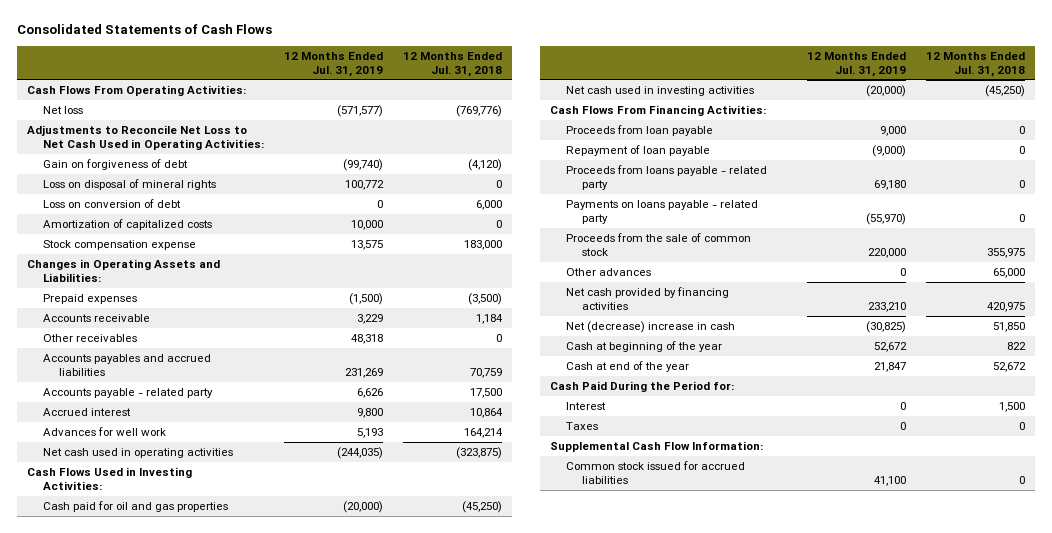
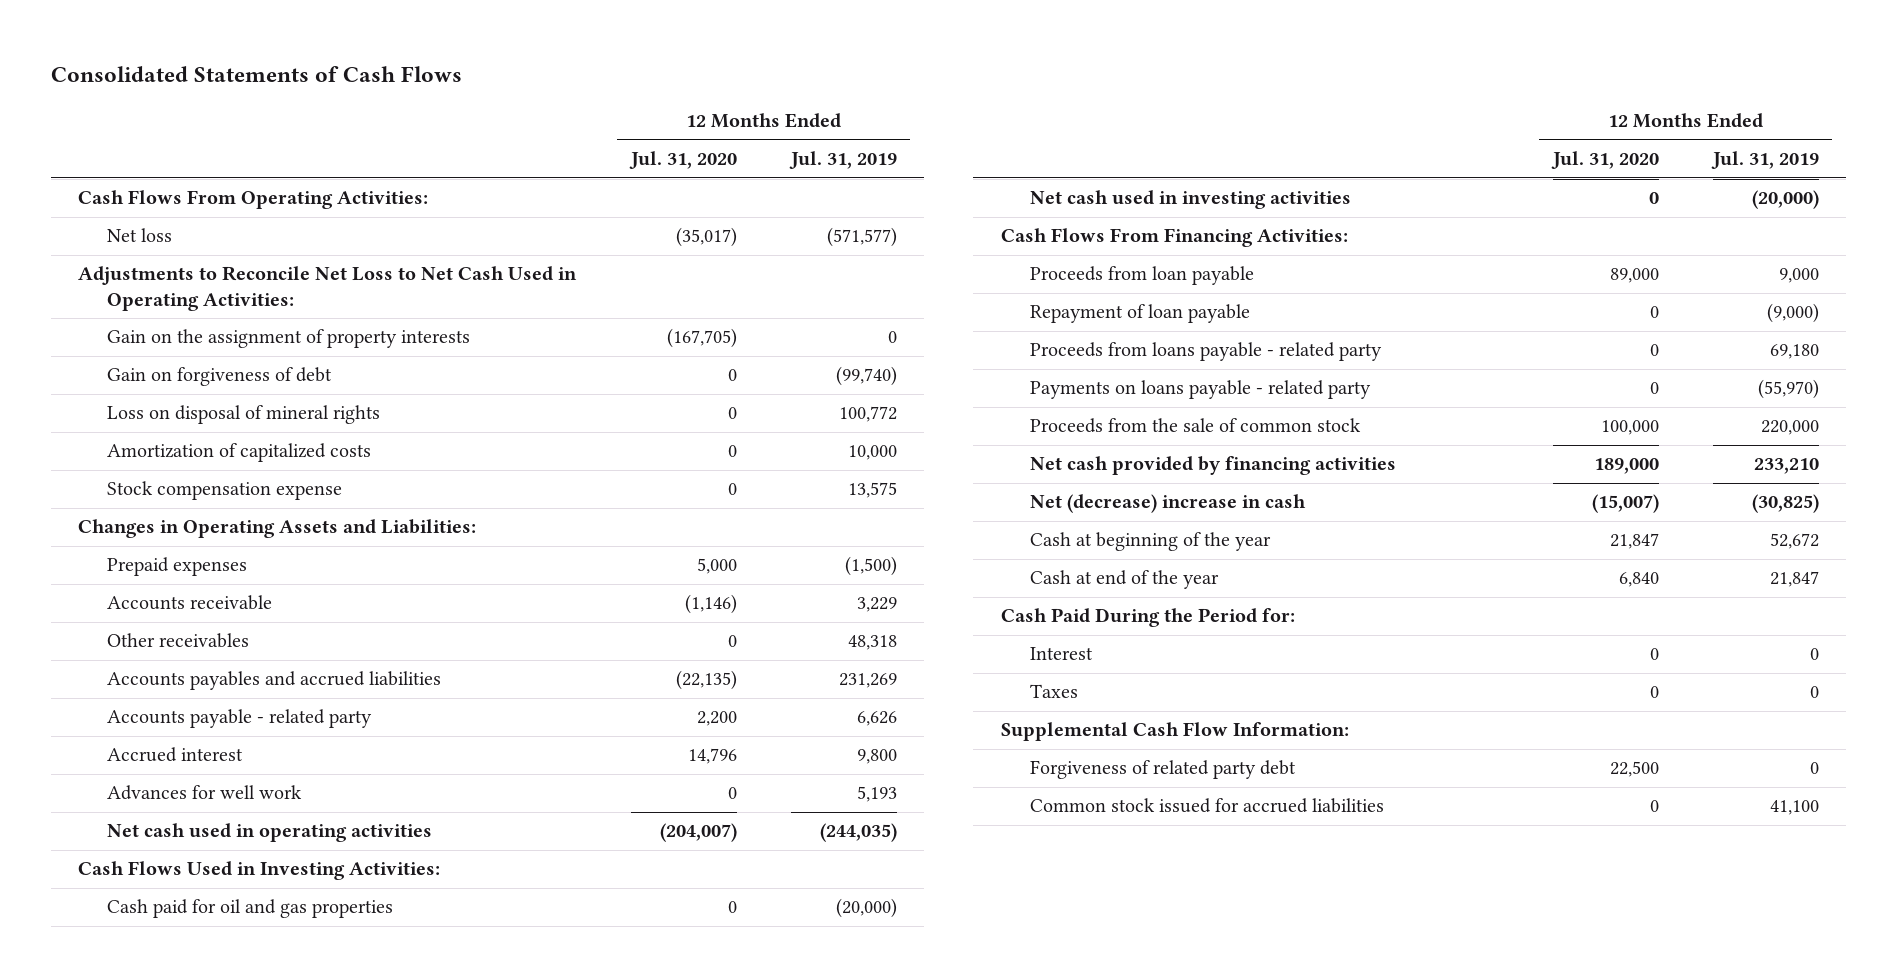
- | 12 Months Ended Jul. 31, 2019 | 12 Months Ended Jul. 31, 2018
+ | 12 Months Ended Jul. 31, 2020 | 12 Months Ended Jul. 31, 2019
+ Gain on the assignment of property interests | (167,705) | 0
- Loss on conversion of debt | 0 | 6,000
- Other advances | 0 | 65,000
+ Forgiveness of related party debt | 22,500 | 0

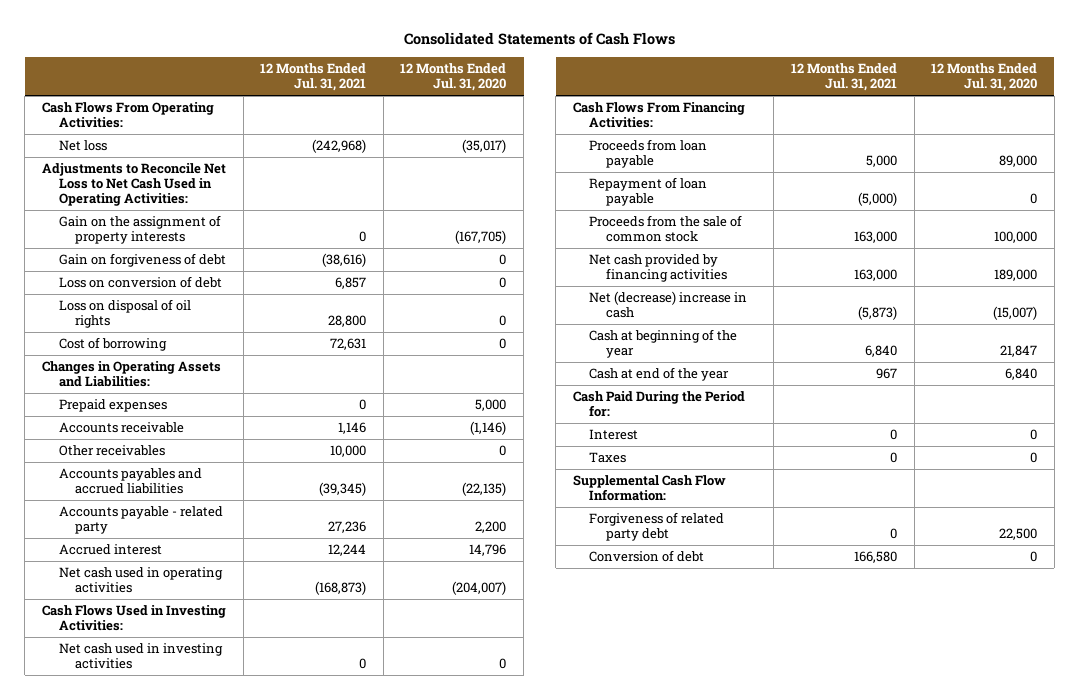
- | 12 Months Ended Jul. 31, 2020 | 12 Months Ended Jul. 31, 2019
+ | 12 Months Ended Jul. 31, 2021 | 12 Months Ended Jul. 31, 2020
- Loss on disposal of mineral rights | 0 | 100,772
- Amortization of capitalized costs | 0 | 10,000
- Stock compensation expense | 0 | 13,575
+ Loss on conversion of debt | 6,857 | 0
+ Loss on disposal of oil rights | 28,800 | 0
+ Cost of borrowing | 72,631 | 0
- Advances for well work | 0 | 5,193
- Cash paid for oil and gas properties | 0 | (20,000)
- Proceeds from loans payable - related party | 0 | 69,180
- Payments on loans payable - related party | 0 | (55,970)
- Common stock issued for accrued liabilities | 0 | 41,100
+ Conversion of debt | 166,580 | 0

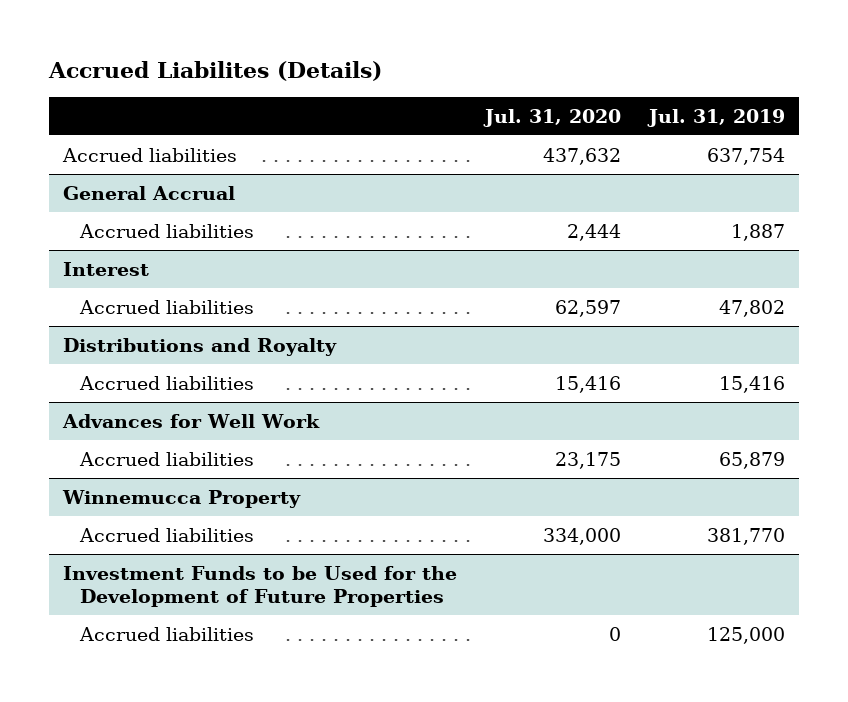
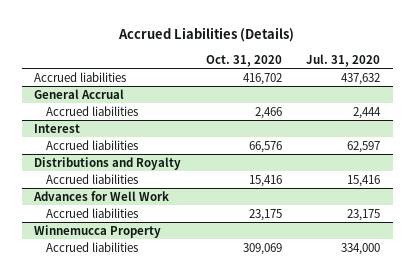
- Accrued Liabilites (Details)
+ Accrued Liabilities (Details)
- | Jul. 31, 2020 | Jul. 31, 2019
+ | Oct. 31, 2020 | Jul. 31, 2020
- Investment Funds to be Used for the Development of Future Properties
- Accrued liabilities | 0 | 125,000

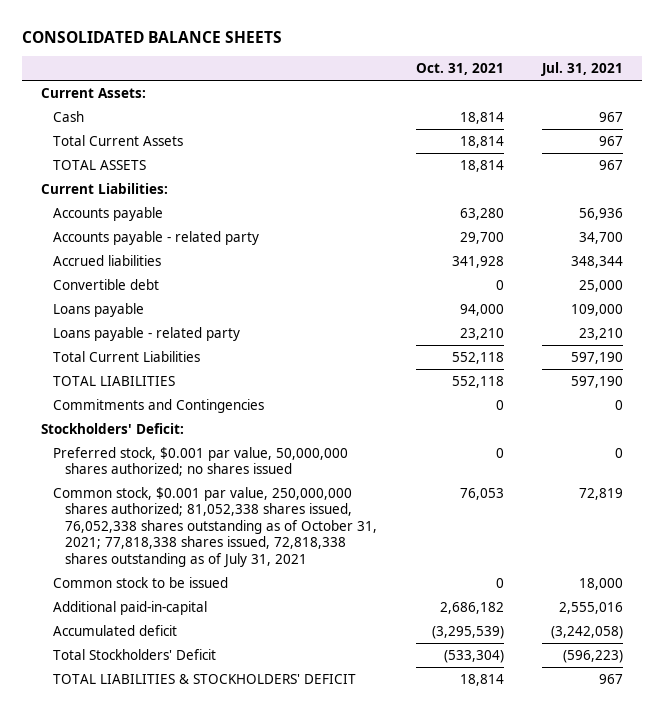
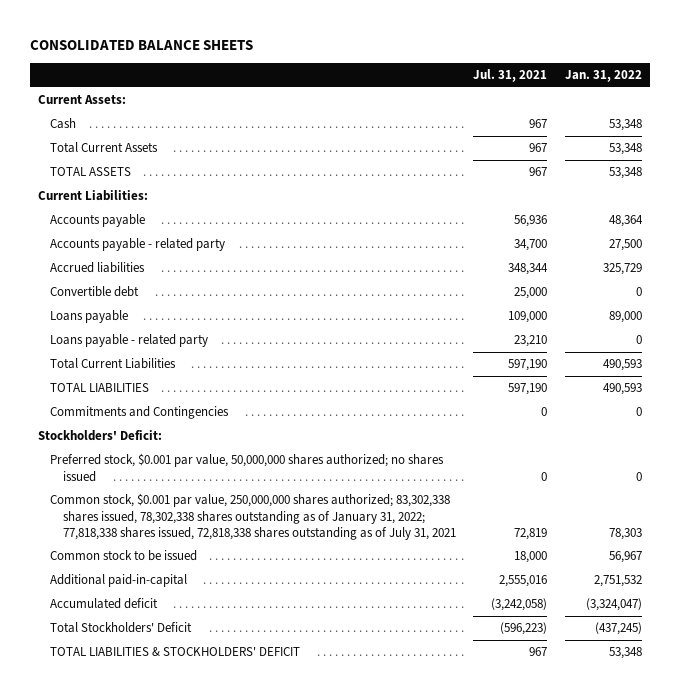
- | Oct. 31, 2021 | Jul. 31, 2021
+ | Jul. 31, 2021 | Jan. 31, 2022
- Common stock, $0.001 par value, 250,000,000 shares authorized; 81,052,338 shares issued, 76,052,338 shares outstanding as of October 31, 2021; 77,818,338 shares issued, 72,818,338 shares outstanding as of July 31, 2021 | 76,053 | 72,819
+ Common stock, $0.001 par value, 250,000,000 shares authorized; 83,302,338 shares issued, 78,302,338 shares outstanding as of January 31, 2022; 77,818,338 shares issued, 72,818,338 shares outstanding as of July 31, 2021 | 72,819 | 78,303

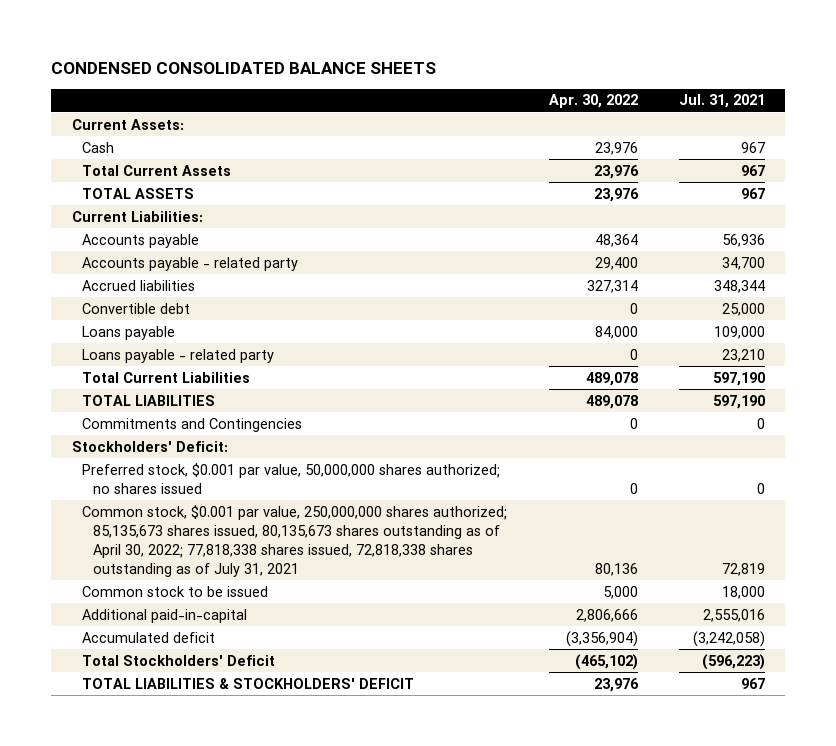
- CONSOLIDATED BALANCE SHEETS
+ CONDENSED CONSOLIDATED BALANCE SHEETS
- | Jul. 31, 2021 | Jan. 31, 2022
+ | Apr. 30, 2022 | Jul. 31, 2021
- Common stock, $0.001 par value, 250,000,000 shares authorized; 83,302,338 shares issued, 78,302,338 shares outstanding as of January 31, 2022; 77,818,338 shares issued, 72,818,338 shares outstanding as of July 31, 2021 | 72,819 | 78,303
+ Common stock, $0.001 par value, 250,000,000 shares authorized; 85,135,673 shares issued, 80,135,673 shares outstanding as of April 30, 2022; 77,818,338 shares issued, 72,818,338 shares outstanding as of July 31, 2021 | 80,136 | 72,819

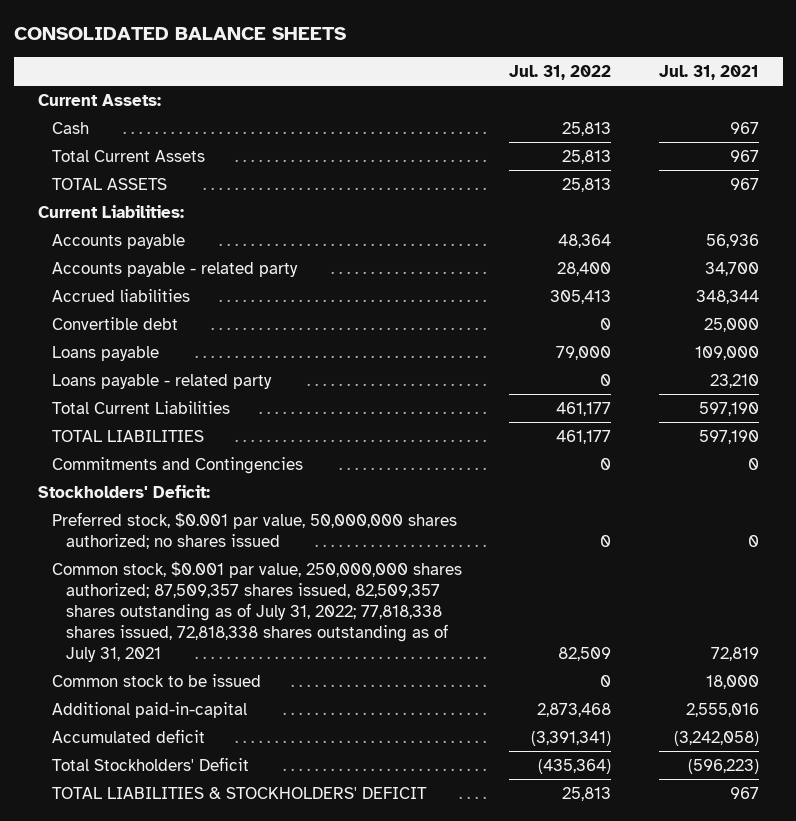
- CONDENSED CONSOLIDATED BALANCE SHEETS
+ CONSOLIDATED BALANCE SHEETS
- | Apr. 30, 2022 | Jul. 31, 2021
+ | Jul. 31, 2022 | Jul. 31, 2021
- Common stock, $0.001 par value, 250,000,000 shares authorized; 85,135,673 shares issued, 80,135,673 shares outstanding as of April 30, 2022; 77,818,338 shares issued, 72,818,338 shares outstanding as of July 31, 2021 | 80,136 | 72,819
+ Common stock, $0.001 par value, 250,000,000 shares authorized; 87,509,357 shares issued, 82,509,357 shares outstanding as of July 31, 2022; 77,818,338 shares issued, 72,818,338 shares outstanding as of July 31, 2021 | 82,509 | 72,819

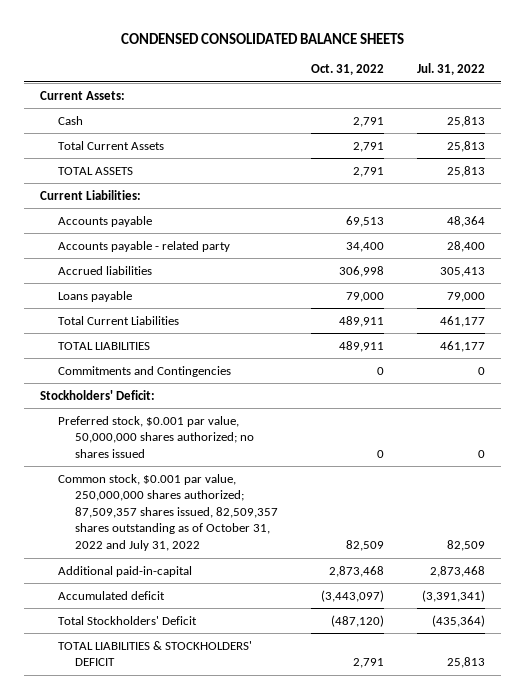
- CONSOLIDATED BALANCE SHEETS
+ CONDENSED CONSOLIDATED BALANCE SHEETS
- | Jul. 31, 2022 | Jul. 31, 2021
+ | Oct. 31, 2022 | Jul. 31, 2022
- Convertible debt | 0 | 25,000
- Loans payable - related party | 0 | 23,210
- Common stock, $0.001 par value, 250,000,000 shares authorized; 87,509,357 shares issued, 82,509,357 shares outstanding as of July 31, 2022; 77,818,338 shares issued, 72,818,338 shares outstanding as of July 31, 2021 | 82,509 | 72,819
- Common stock to be issued | 0 | 18,000
+ Common stock, $0.001 par value, 250,000,000 shares authorized; 87,509,357 shares issued, 82,509,357 shares outstanding as of October 31, 2022 and July 31, 2022 | 82,509 | 82,509

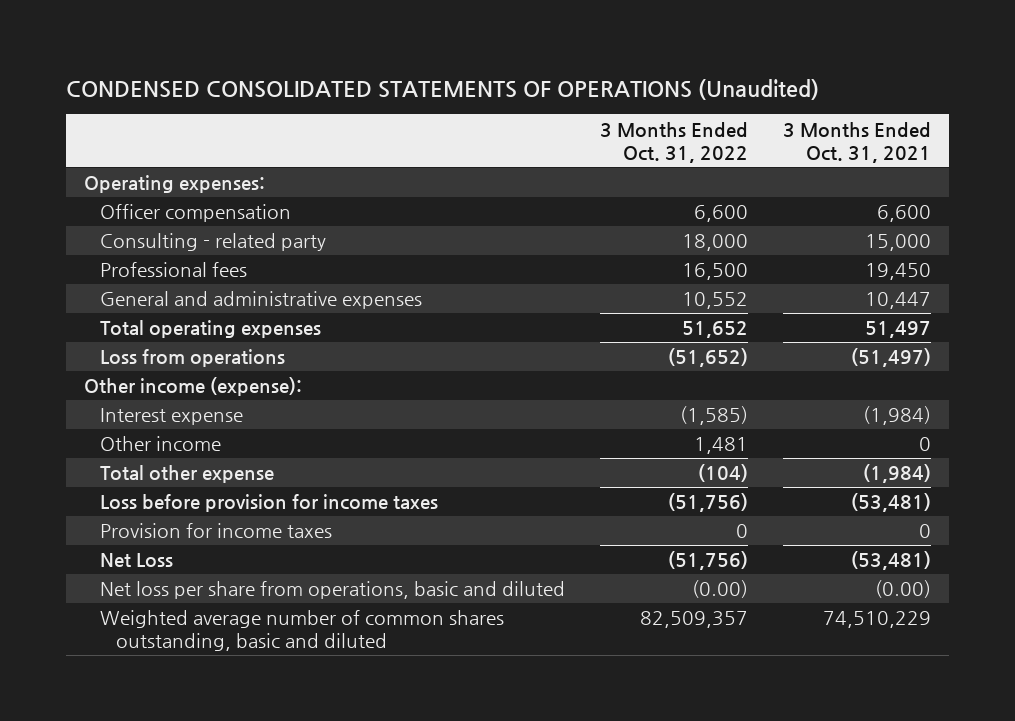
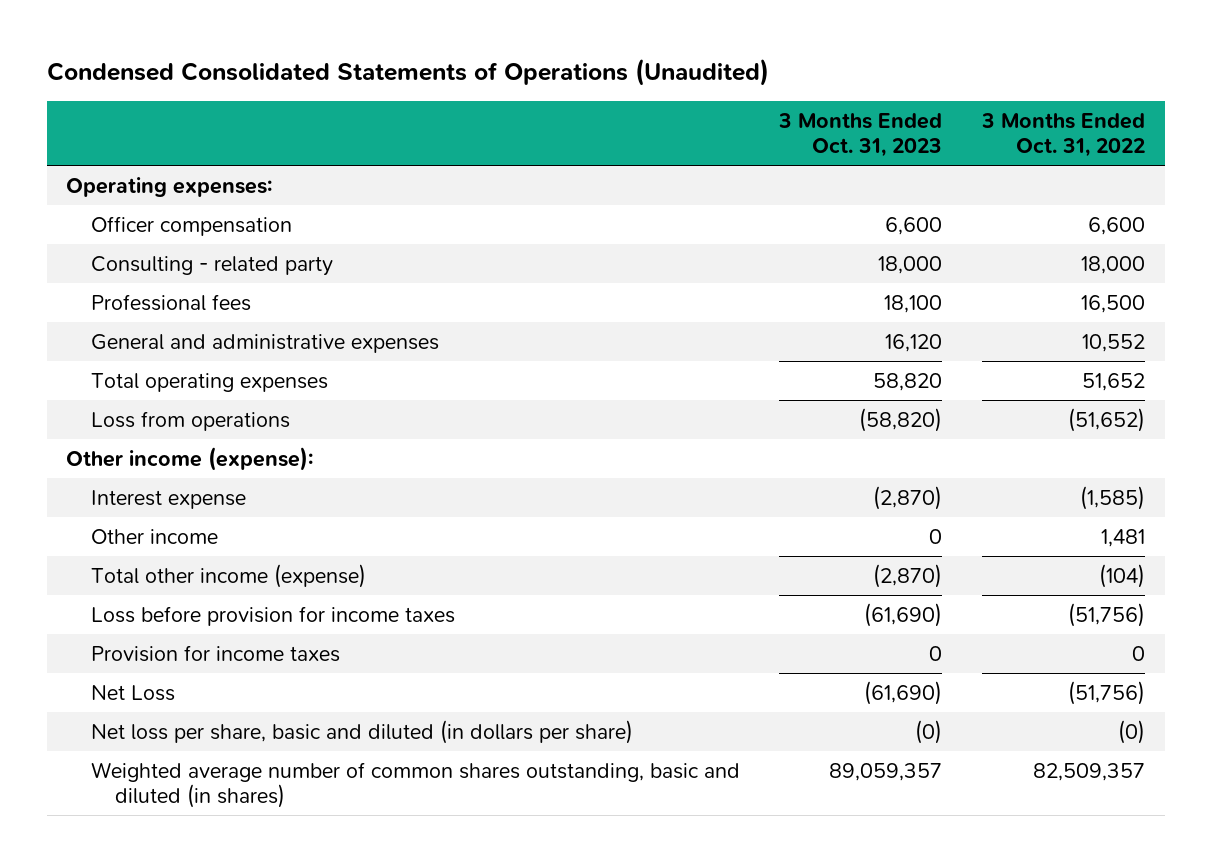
- CONDENSED CONSOLIDATED STATEMENTS OF OPERATIONS (Unaudited)
+ Condensed Consolidated Statements of Operations (Unaudited)
- | 3 Months Ended Oct. 31, 2022 | 3 Months Ended Oct. 31, 2021
+ | 3 Months Ended Oct. 31, 2023 | 3 Months Ended Oct. 31, 2022
- Total other expense | (104) | (1,984)
+ Total other income (expense) | (2,870) | (104)
- Net loss per share from operations, basic and diluted | (0.00) | (0.00)
- Weighted average number of common shares outstanding, basic and diluted | 82,509,357 | 74,510,229
+ Net loss per share, basic and diluted (in dollars per share) | (0) | (0)
+ Weighted average number of common shares outstanding, basic and diluted (in shares) | 89,059,357 | 82,509,357

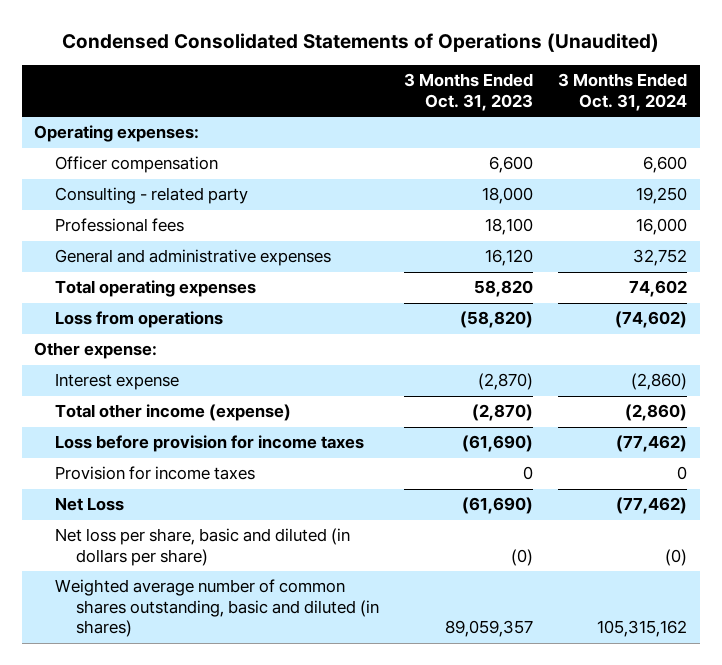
- | 3 Months Ended Oct. 31, 2023 | 3 Months Ended Oct. 31, 2022
+ | 3 Months Ended Oct. 31, 2023 | 3 Months Ended Oct. 31, 2024
- Other income (expense):
+ Other expense:
- Other income | 0 | 1,481

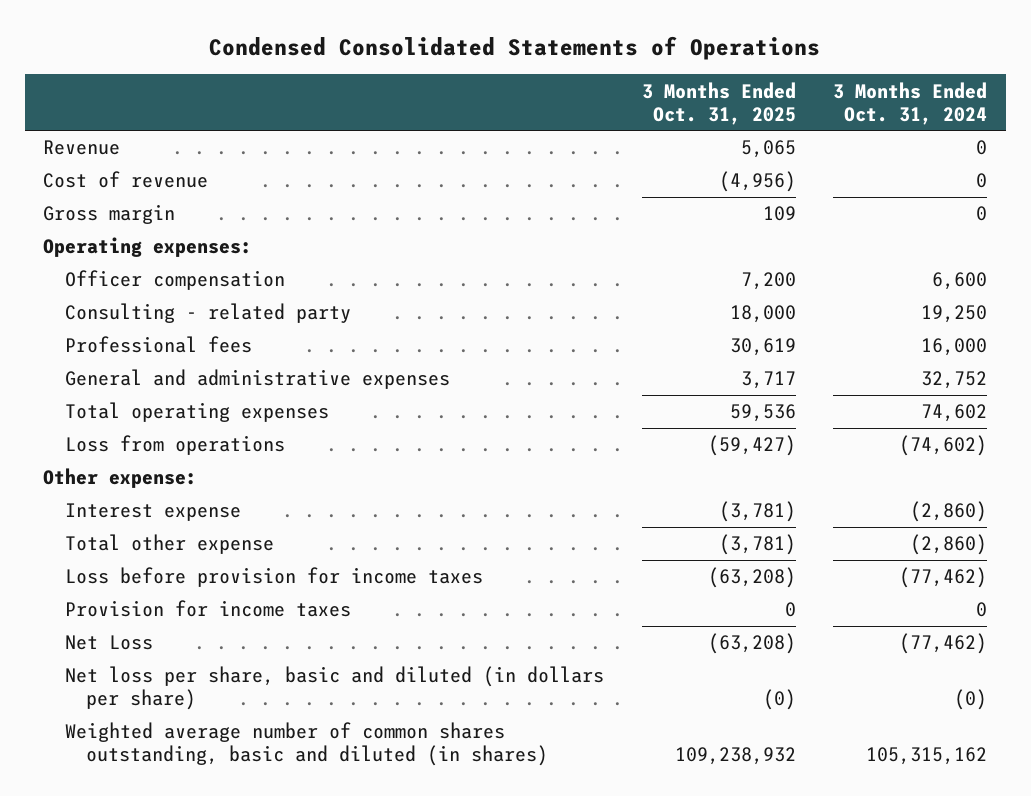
- Condensed Consolidated Statements of Operations (Unaudited)
+ Condensed Consolidated Statements of Operations
- | 3 Months Ended Oct. 31, 2023 | 3 Months Ended Oct. 31, 2024
+ | 3 Months Ended Oct. 31, 2025 | 3 Months Ended Oct. 31, 2024
+ Revenue | 5,065 | 0
+ Cost of revenue | (4,956) | 0
+ Gross margin | 109 | 0
- Total other income (expense) | (2,870) | (2,860)
+ Total other expense | (3,781) | (2,860)

